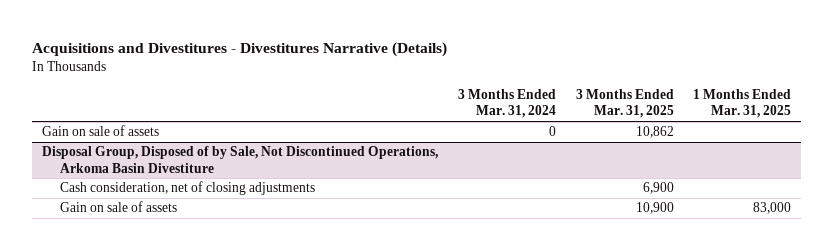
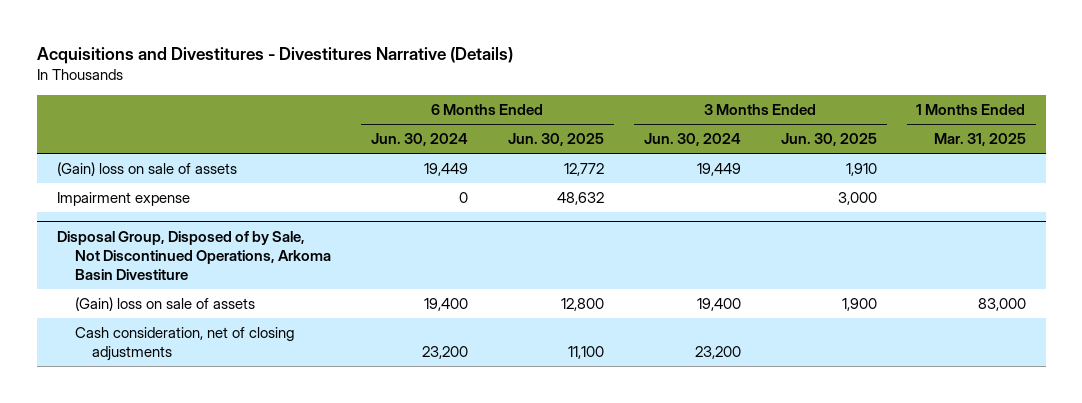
- | 3 Months Ended Mar. 31, 2024 | 3 Months Ended Mar. 31, 2025 | 1 Months Ended Mar. 31, 2025
+ | 6 Months Ended Jun. 30, 2024 | 6 Months Ended Jun. 30, 2025 | 3 Months Ended Jun. 30, 2024 | 3 Months Ended Jun. 30, 2025 | 1 Months Ended Mar. 31, 2025
- Gain on sale of assets | 0 | 10,862 |
+ (Gain) loss on sale of assets | 19,449 | 12,772 | 19,449 | 1,910 |
+ Impairment expense | 0 | 48,632 | | 3,000 |
@ Disposal Group, Disposed of by Sale, Not Discontinued Operations, Arkoma Basin Divestiture
+ (Gain) loss on sale of assets | 19,400 | 12,800 | 19,400 | 1,900 | 83,000
- Gain on sale of assets | | 10,900 | 83,000

